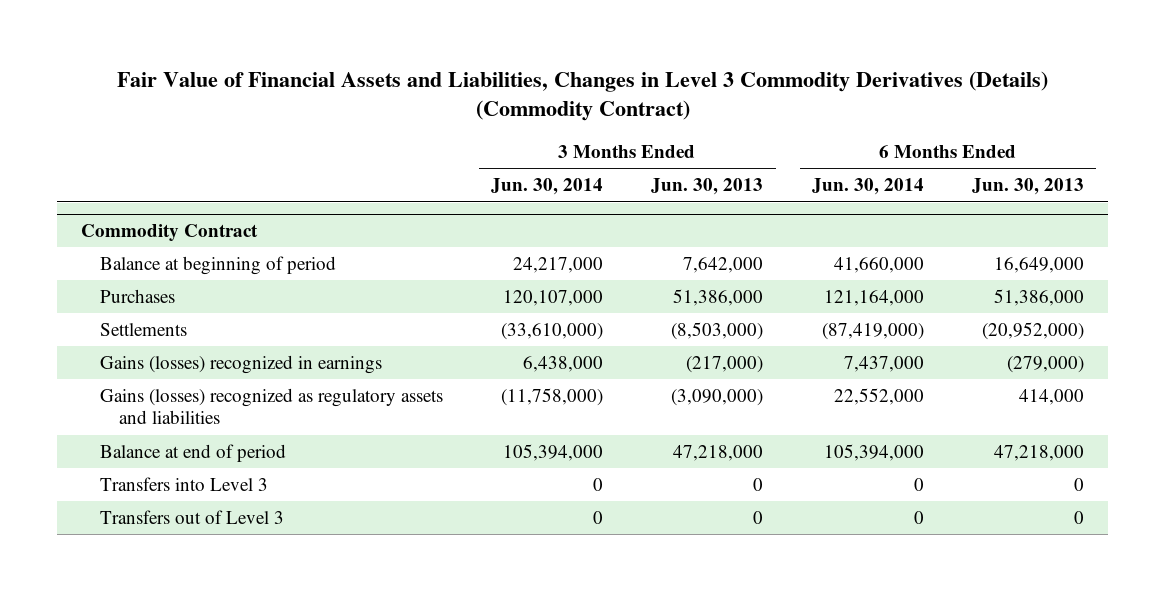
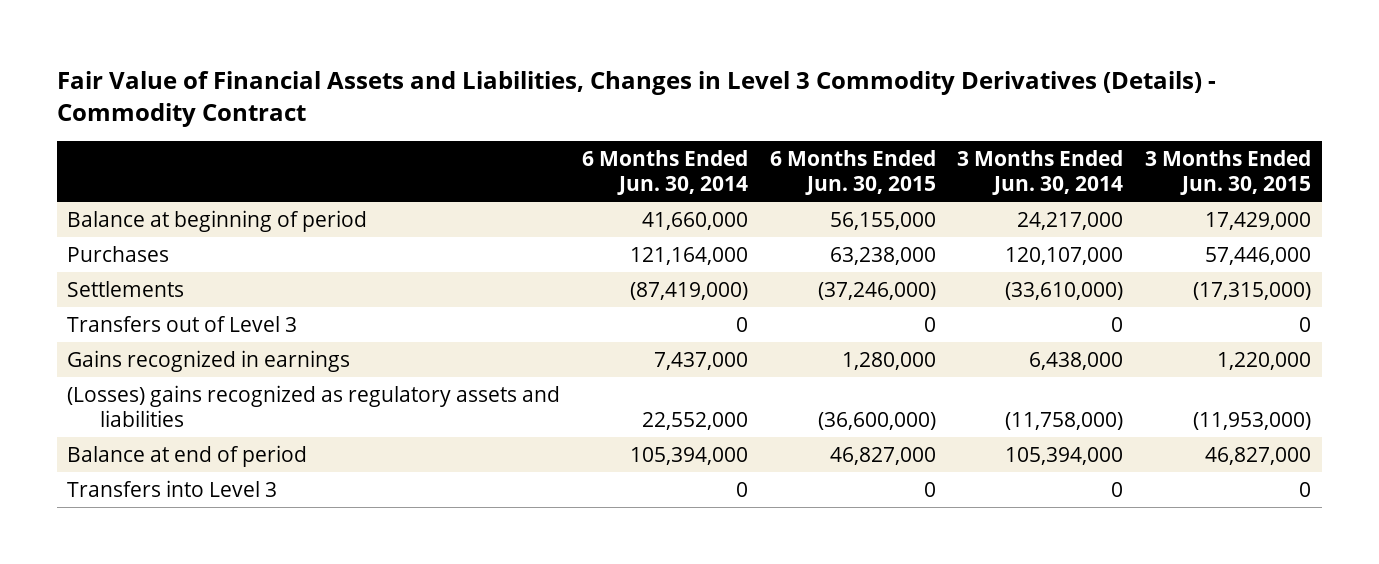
- Fair Value of Financial Assets and Liabilities, Changes in Level 3 Commodity Derivatives (Details) (Commodity Contract)
+ Fair Value of Financial Assets and Liabilities, Changes in Level 3 Commodity Derivatives (Details) - Commodity Contract
- | 3 Months Ended Jun. 30, 2014 | 3 Months Ended Jun. 30, 2013 | 6 Months Ended Jun. 30, 2014 | 6 Months Ended Jun. 30, 2013
+ | 6 Months Ended Jun. 30, 2014 | 6 Months Ended Jun. 30, 2015 | 3 Months Ended Jun. 30, 2014 | 3 Months Ended Jun. 30, 2015
- Commodity Contract
- Gains (losses) recognized in earnings | 6,438,000 | (217,000) | 7,437,000 | (279,000)
- Gains (losses) recognized as regulatory assets and liabilities | (11,758,000) | (3,090,000) | 22,552,000 | 414,000
+ Transfers out of Level 3 | 0 | 0 | 0 | 0
+ Gains recognized in earnings | 7,437,000 | 1,280,000 | 6,438,000 | 1,220,000
+ (Losses) gains recognized as regulatory assets and liabilities | 22,552,000 | (36,600,000) | (11,758,000) | (11,953,000)
- Transfers out of Level 3 | 0 | 0 | 0 | 0

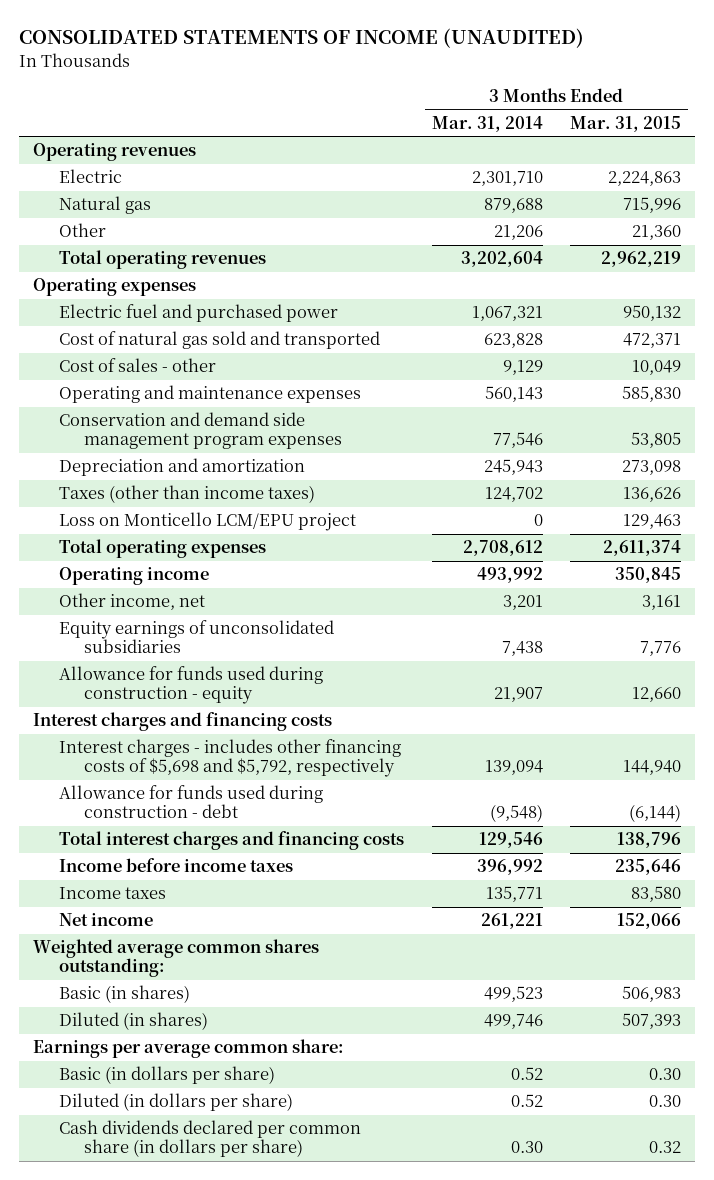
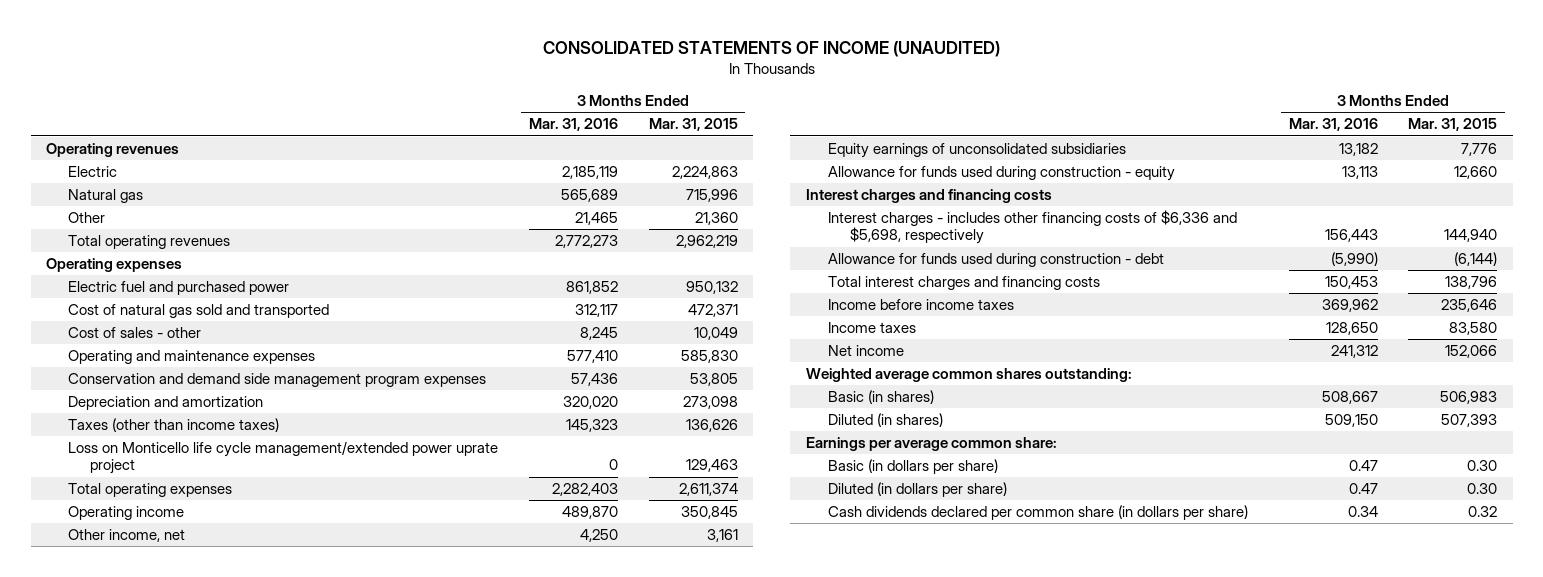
- | 3 Months Ended Mar. 31, 2014 | 3 Months Ended Mar. 31, 2015
+ | 3 Months Ended Mar. 31, 2016 | 3 Months Ended Mar. 31, 2015
- Loss on Monticello LCM/EPU project | 0 | 129,463
+ Loss on Monticello life cycle management/extended power uprate project | 0 | 129,463
- Interest charges - includes other financing costs of $5,698 and $5,792, respectively | 139,094 | 144,940
+ Interest charges - includes other financing costs of $6,336 and $5,698, respectively | 156,443 | 144,940

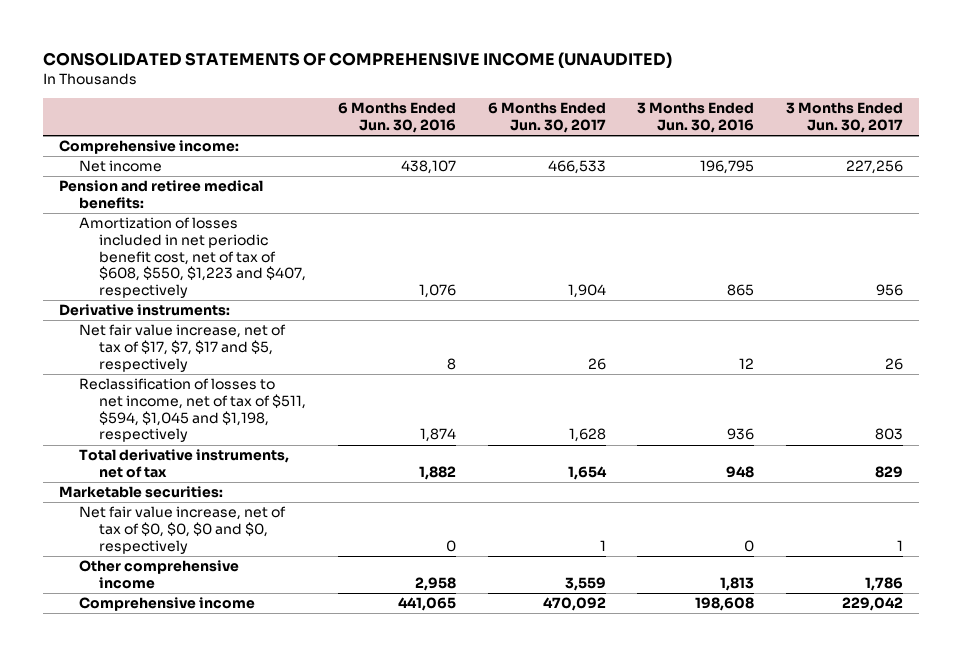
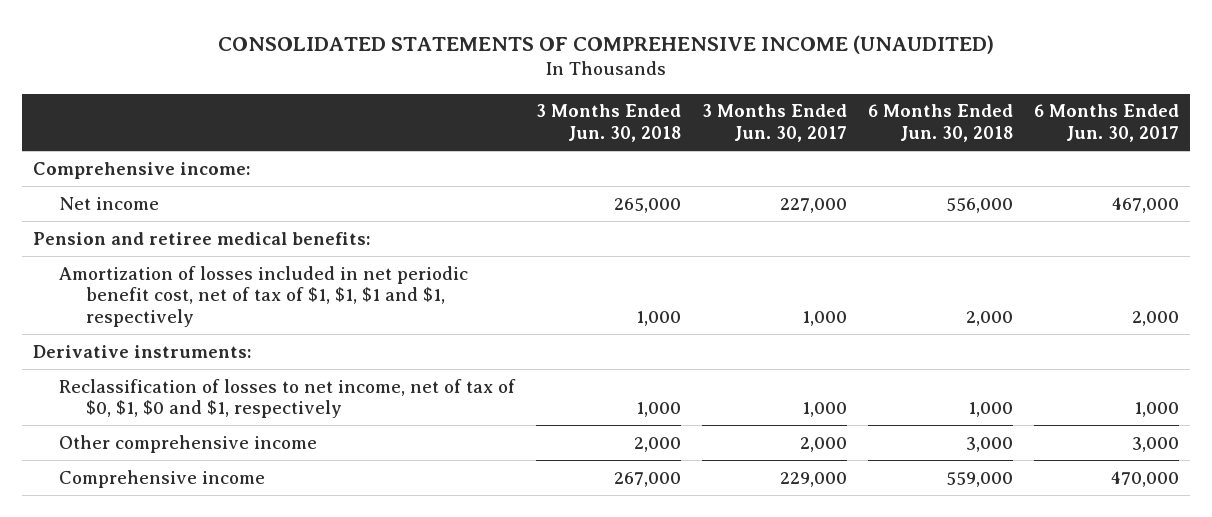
- | 6 Months Ended Jun. 30, 2016 | 6 Months Ended Jun. 30, 2017 | 3 Months Ended Jun. 30, 2016 | 3 Months Ended Jun. 30, 2017
+ | 3 Months Ended Jun. 30, 2018 | 3 Months Ended Jun. 30, 2017 | 6 Months Ended Jun. 30, 2018 | 6 Months Ended Jun. 30, 2017
- Net income | 438,107 | 466,533 | 196,795 | 227,256
+ Net income | 265,000 | 227,000 | 556,000 | 467,000
- Amortization of losses included in net periodic benefit cost, net of tax of $608, $550, $1,223 and $407, respectively | 1,076 | 1,904 | 865 | 956
+ Amortization of losses included in net periodic benefit cost, net of tax of $1, $1, $1 and $1, respectively | 1,000 | 1,000 | 2,000 | 2,000
- Net fair value increase, net of tax of $17, $7, $17 and $5, respectively | 8 | 26 | 12 | 26
- Reclassification of losses to net income, net of tax of $511, $594, $1,045 and $1,198, respectively | 1,874 | 1,628 | 936 | 803
- Total derivative instruments, net of tax | 1,882 | 1,654 | 948 | 829
- Marketable securities:
- Net fair value increase, net of tax of $0, $0, $0 and $0, respectively | 0 | 1 | 0 | 1
- Other comprehensive income | 2,958 | 3,559 | 1,813 | 1,786
- Comprehensive income | 441,065 | 470,092 | 198,608 | 229,042
+ Reclassification of losses to net income, net of tax of $0, $1, $0 and $1, respectively | 1,000 | 1,000 | 1,000 | 1,000
+ Other comprehensive income | 2,000 | 2,000 | 3,000 | 3,000
+ Comprehensive income | 267,000 | 229,000 | 559,000 | 470,000

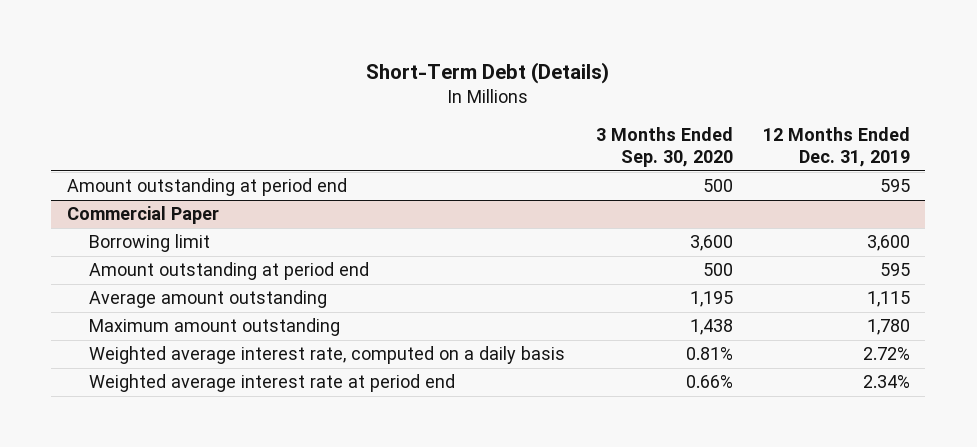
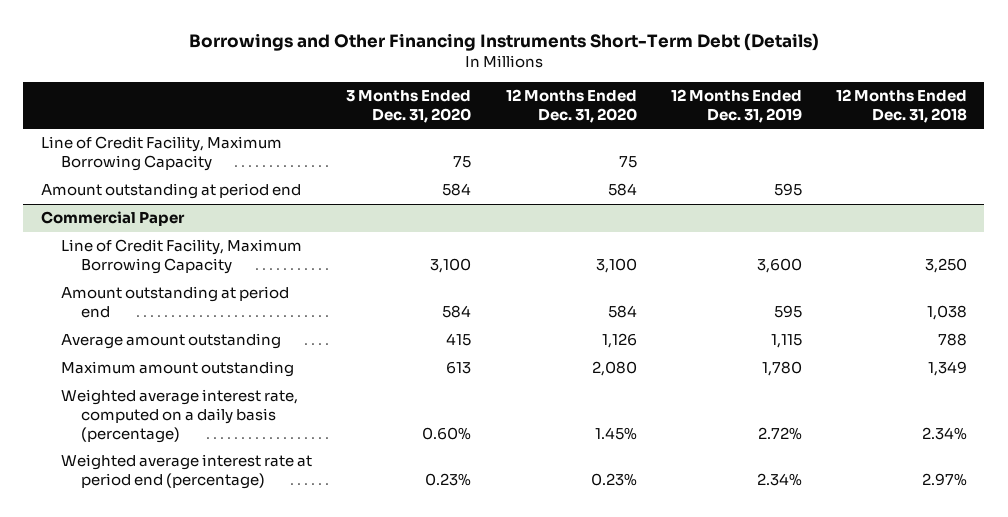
- Short-Term Debt (Details)
+ Borrowings and Other Financing Instruments Short-Term Debt (Details)
- | 3 Months Ended Sep. 30, 2020 | 12 Months Ended Dec. 31, 2019
+ | 3 Months Ended Dec. 31, 2020 | 12 Months Ended Dec. 31, 2020 | 12 Months Ended Dec. 31, 2019 | 12 Months Ended Dec. 31, 2018
+ Line of Credit Facility, Maximum Borrowing Capacity | 75 | 75 | |
@ Commercial Paper
- Borrowing limit | 3,600 | 3,600
+ Line of Credit Facility, Maximum Borrowing Capacity | 3,100 | 3,100 | 3,600 | 3,250
- Weighted average interest rate, computed on a daily basis | 0.81% | 2.72%
- Weighted average interest rate at period end | 0.66% | 2.34%
+ Weighted average interest rate, computed on a daily basis (percentage) | 0.60% | 1.45% | 2.72% | 2.34%
+ Weighted average interest rate at period end (percentage) | 0.23% | 0.23% | 2.34% | 2.97%

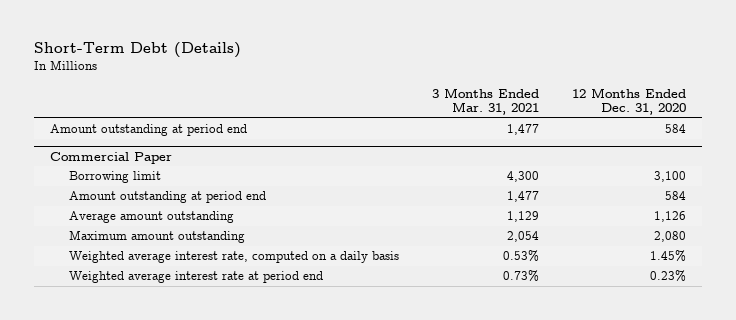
- Borrowings and Other Financing Instruments Short-Term Debt (Details)
+ Short-Term Debt (Details)
- | 3 Months Ended Dec. 31, 2020 | 12 Months Ended Dec. 31, 2020 | 12 Months Ended Dec. 31, 2019 | 12 Months Ended Dec. 31, 2018
+ | 3 Months Ended Mar. 31, 2021 | 12 Months Ended Dec. 31, 2020
- Line of Credit Facility, Maximum Borrowing Capacity | 75 | 75 | |
@ Commercial Paper
- Line of Credit Facility, Maximum Borrowing Capacity | 3,100 | 3,100 | 3,600 | 3,250
+ Borrowing limit | 4,300 | 3,100
- Weighted average interest rate, computed on a daily basis (percentage) | 0.60% | 1.45% | 2.72% | 2.34%
- Weighted average interest rate at period end (percentage) | 0.23% | 0.23% | 2.34% | 2.97%
+ Weighted average interest rate, computed on a daily basis | 0.53% | 1.45%
+ Weighted average interest rate at period end | 0.73% | 0.23%

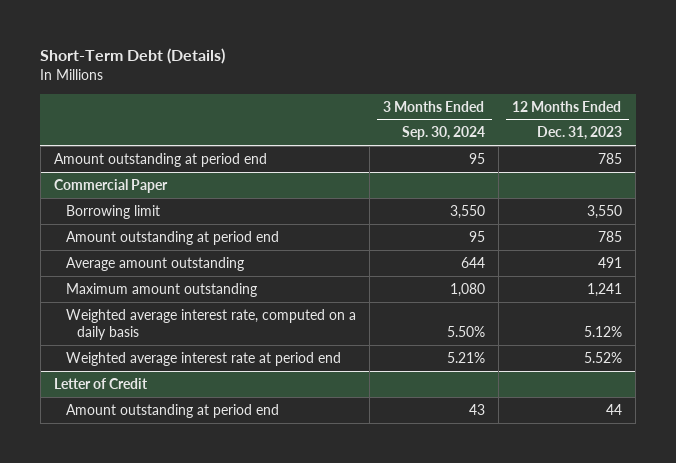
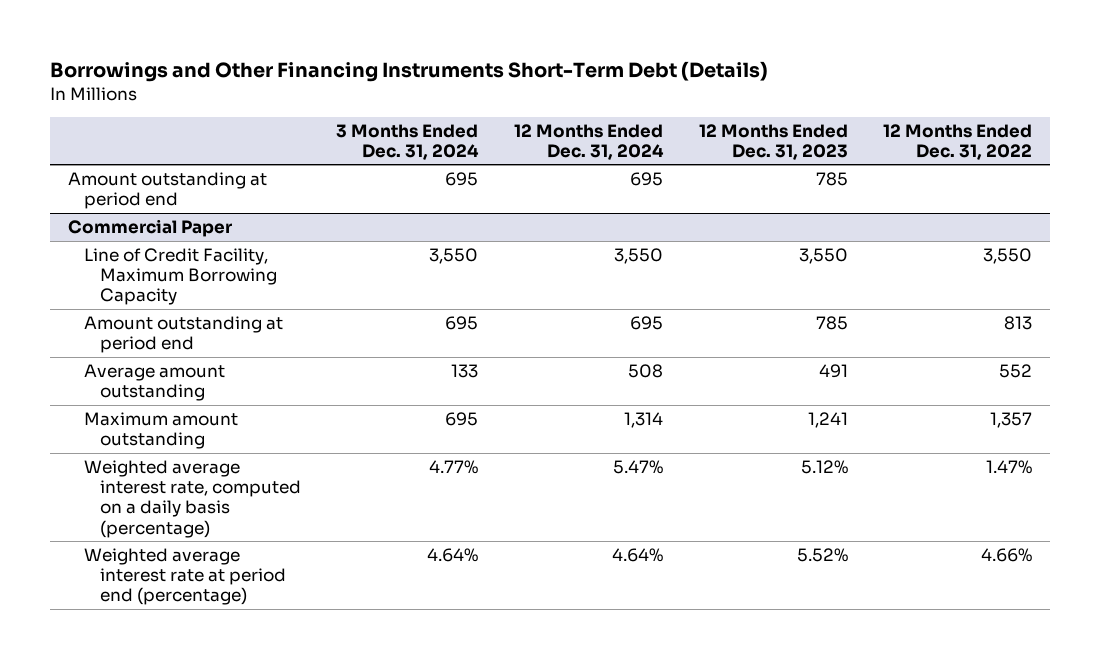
- Short-Term Debt (Details)
+ Borrowings and Other Financing Instruments Short-Term Debt (Details)
- | 3 Months Ended Sep. 30, 2024 | 12 Months Ended Dec. 31, 2023
+ | 3 Months Ended Dec. 31, 2024 | 12 Months Ended Dec. 31, 2024 | 12 Months Ended Dec. 31, 2023 | 12 Months Ended Dec. 31, 2022
@ Commercial Paper
- Borrowing limit | 3,550 | 3,550
+ Line of Credit Facility, Maximum Borrowing Capacity | 3,550 | 3,550 | 3,550 | 3,550
- Weighted average interest rate, computed on a daily basis | 5.50% | 5.12%
- Weighted average interest rate at period end | 5.21% | 5.52%
- Letter of Credit
- Amount outstanding at period end | 43 | 44
@ Commercial Paper
+ Weighted average interest rate, computed on a daily basis (percentage) | 4.77% | 5.47% | 5.12% | 1.47%
+ Weighted average interest rate at period end (percentage) | 4.64% | 4.64% | 5.52% | 4.66%

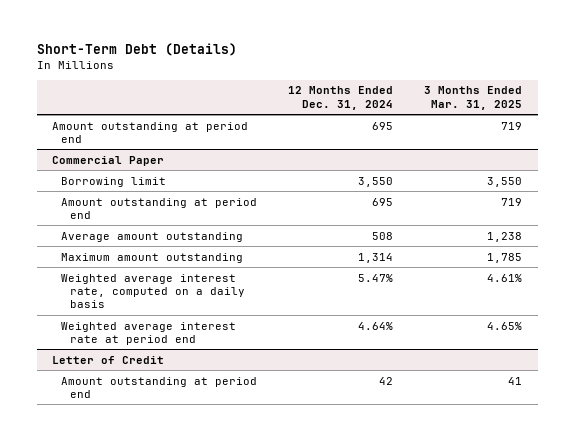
- Borrowings and Other Financing Instruments Short-Term Debt (Details)
+ Short-Term Debt (Details)
- | 3 Months Ended Dec. 31, 2024 | 12 Months Ended Dec. 31, 2024 | 12 Months Ended Dec. 31, 2023 | 12 Months Ended Dec. 31, 2022
+ | 12 Months Ended Dec. 31, 2024 | 3 Months Ended Mar. 31, 2025
@ Commercial Paper
- Line of Credit Facility, Maximum Borrowing Capacity | 3,550 | 3,550 | 3,550 | 3,550
+ Borrowing limit | 3,550 | 3,550
- Weighted average interest rate, computed on a daily basis (percentage) | 4.77% | 5.47% | 5.12% | 1.47%
- Weighted average interest rate at period end (percentage) | 4.64% | 4.64% | 5.52% | 4.66%
+ Weighted average interest rate, computed on a daily basis | 5.47% | 4.61%
+ Weighted average interest rate at period end | 4.64% | 4.65%
+ Letter of Credit
+ Amount outstanding at period end | 42 | 41

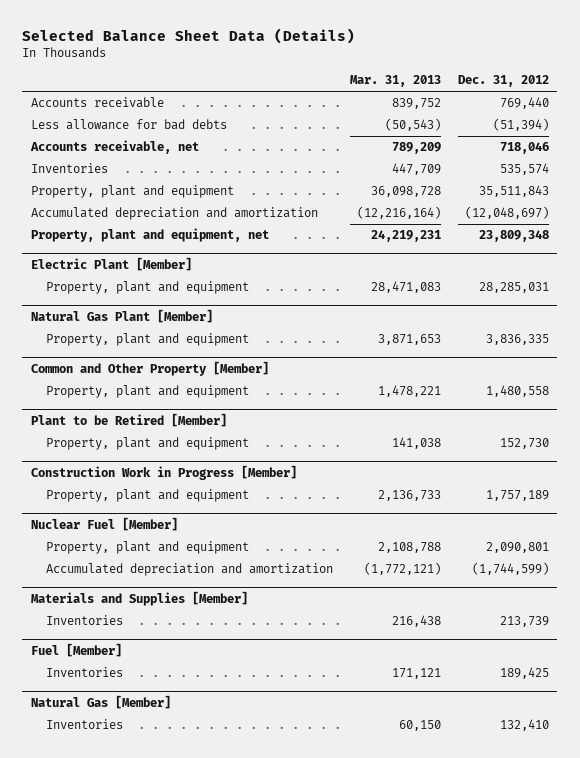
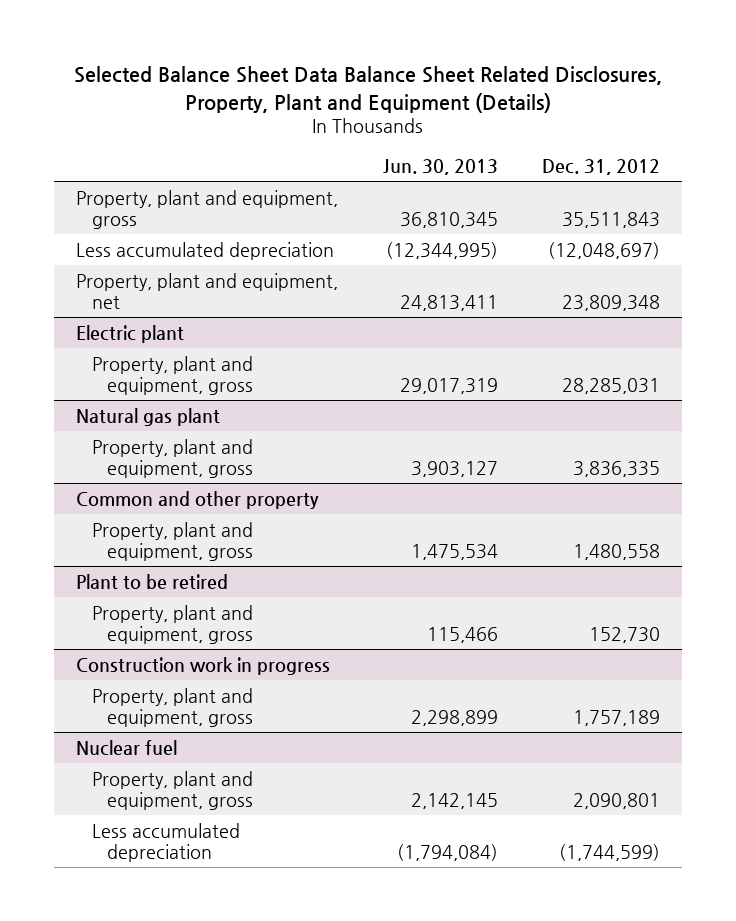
- Selected Balance Sheet Data (Details)
+ Selected Balance Sheet Data Balance Sheet Related Disclosures, Property, Plant and Equipment (Details)
- | Mar. 31, 2013 | Dec. 31, 2012
+ | Jun. 30, 2013 | Dec. 31, 2012
- Accounts receivable | 839,752 | 769,440
- Less allowance for bad debts | (50,543) | (51,394)
- Accounts receivable, net | 789,209 | 718,046
- Inventories | 447,709 | 535,574
- Property, plant and equipment | 36,098,728 | 35,511,843
- Accumulated depreciation and amortization | (12,216,164) | (12,048,697)
+ Property, plant and equipment, gross | 36,810,345 | 35,511,843
+ Less accumulated depreciation | (12,344,995) | (12,048,697)
- Electric Plant [Member]
- Property, plant and equipment | 28,471,083 | 28,285,031
- Natural Gas Plant [Member]
- Property, plant and equipment | 3,871,653 | 3,836,335
- Common and Other Property [Member]
- Property, plant and equipment | 1,478,221 | 1,480,558
- Plant to be Retired [Member]
- Property, plant and equipment | 141,038 | 152,730
- Construction Work in Progress [Member]
- Property, plant and equipment | 2,136,733 | 1,757,189
- Nuclear Fuel [Member]
- Property, plant and equipment | 2,108,788 | 2,090,801
- Accumulated depreciation and amortization | (1,772,121) | (1,744,599)
- Materials and Supplies [Member]
- Inventories | 216,438 | 213,739
- Fuel [Member]
- Inventories | 171,121 | 189,425
- Natural Gas [Member]
- Inventories | 60,150 | 132,410
+ Electric plant
+ Property, plant and equipment, gross | 29,017,319 | 28,285,031
+ Natural gas plant
+ Property, plant and equipment, gross | 3,903,127 | 3,836,335
+ Common and other property
+ Property, plant and equipment, gross | 1,475,534 | 1,480,558
+ Plant to be retired
+ Property, plant and equipment, gross | 115,466 | 152,730
+ Construction work in progress
+ Property, plant and equipment, gross | 2,298,899 | 1,757,189
+ Nuclear fuel
+ Property, plant and equipment, gross | 2,142,145 | 2,090,801
+ Less accumulated depreciation | (1,794,084) | (1,744,599)

